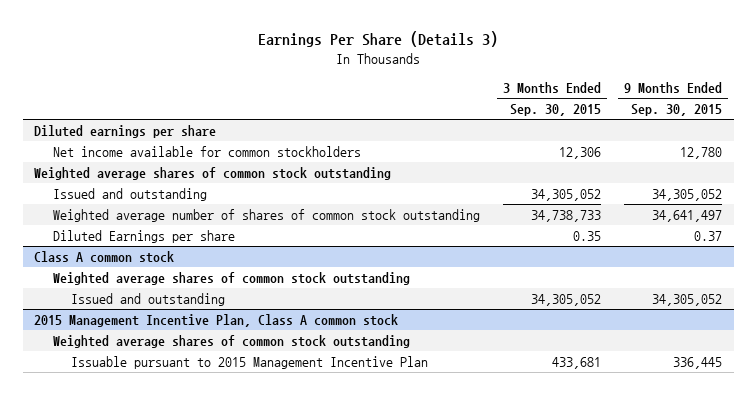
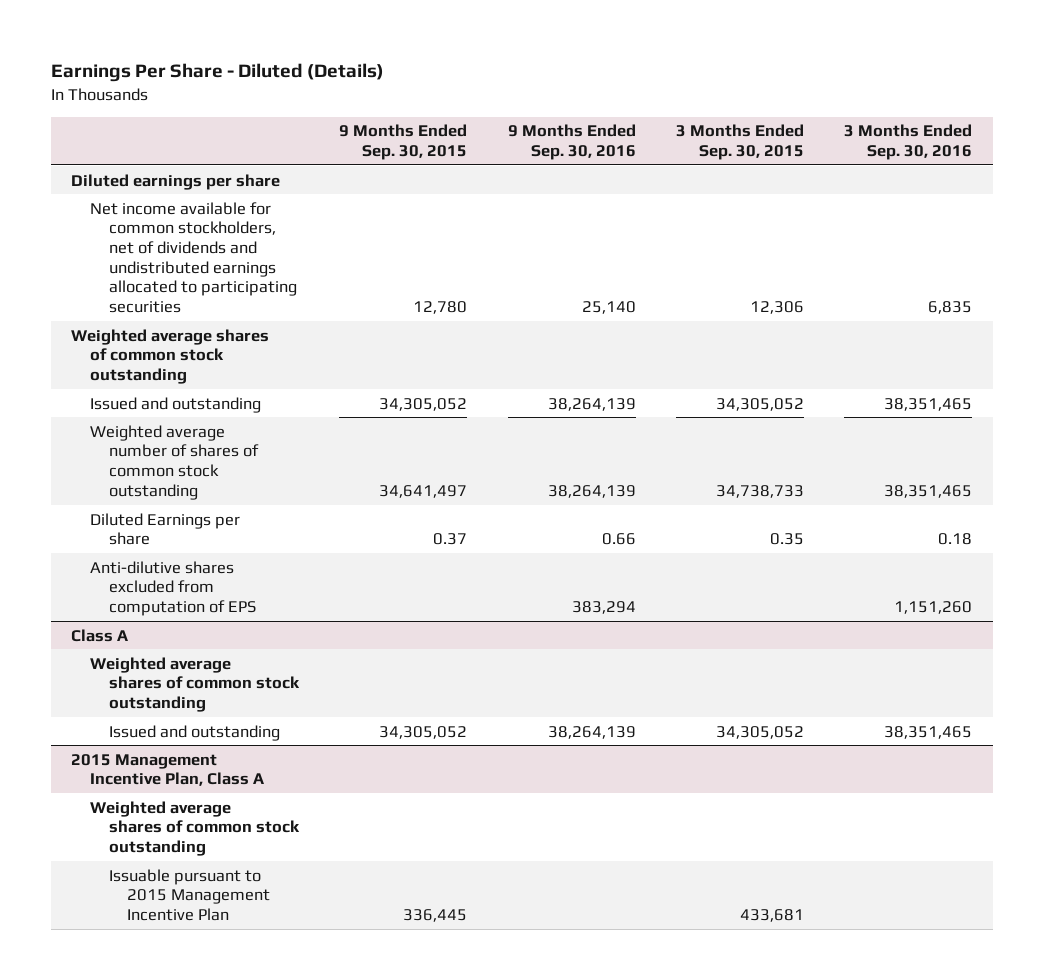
- Earnings Per Share (Details 3)
+ Earnings Per Share - Diluted (Details)
- | 3 Months Ended Sep. 30, 2015 | 9 Months Ended Sep. 30, 2015
+ | 9 Months Ended Sep. 30, 2015 | 9 Months Ended Sep. 30, 2016 | 3 Months Ended Sep. 30, 2015 | 3 Months Ended Sep. 30, 2016
- Net income available for common stockholders | 12,306 | 12,780
+ Net income available for common stockholders, net of dividends and undistributed earnings allocated to participating securities | 12,780 | 25,140 | 12,306 | 6,835
- Class A common stock
+ Anti-dilutive shares excluded from computation of EPS | | 383,294 | | 1,151,260
+ Class A
- 2015 Management Incentive Plan, Class A common stock
+ 2015 Management Incentive Plan, Class A

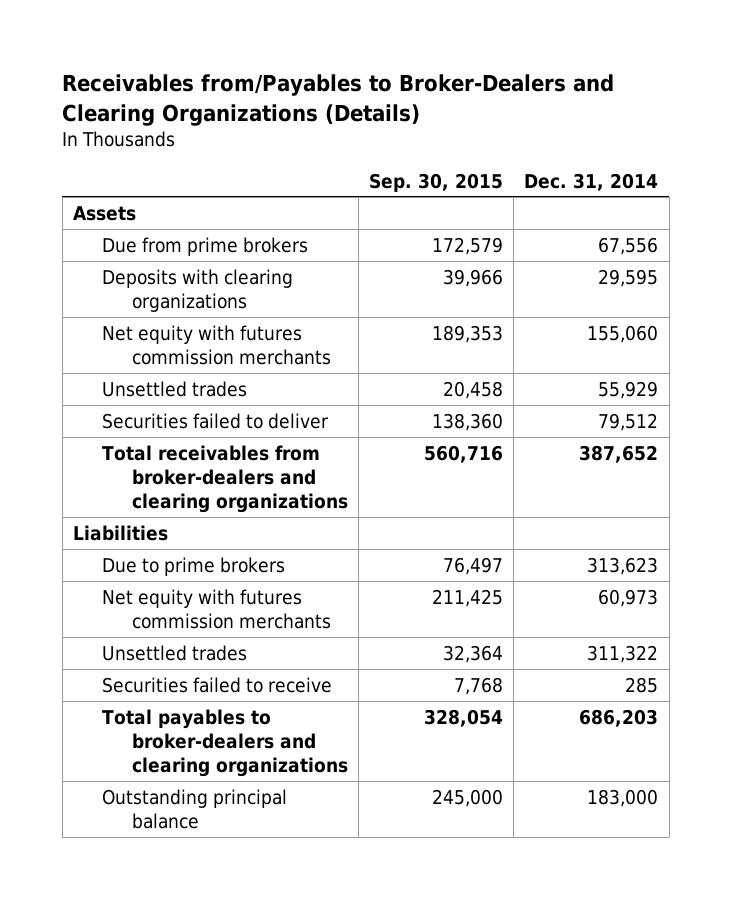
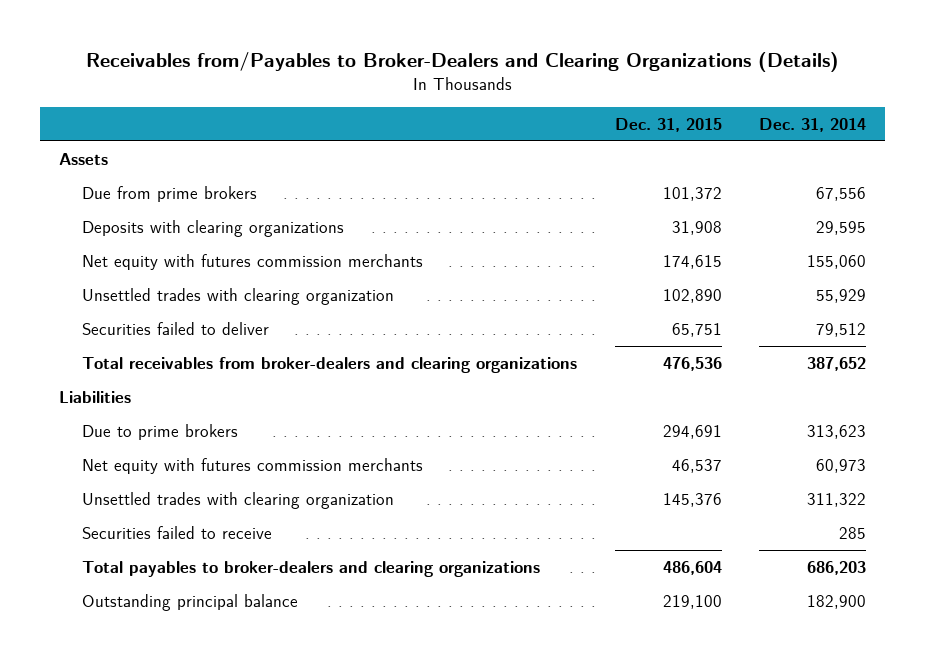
- | Sep. 30, 2015 | Dec. 31, 2014
+ | Dec. 31, 2015 | Dec. 31, 2014
- Unsettled trades | 20,458 | 55,929
+ Unsettled trades with clearing organization | 102,890 | 55,929
- Unsettled trades | 32,364 | 311,322
+ Unsettled trades with clearing organization | 145,376 | 311,322
- Outstanding principal balance | 245,000 | 183,000
+ Outstanding principal balance | 219,100 | 182,900

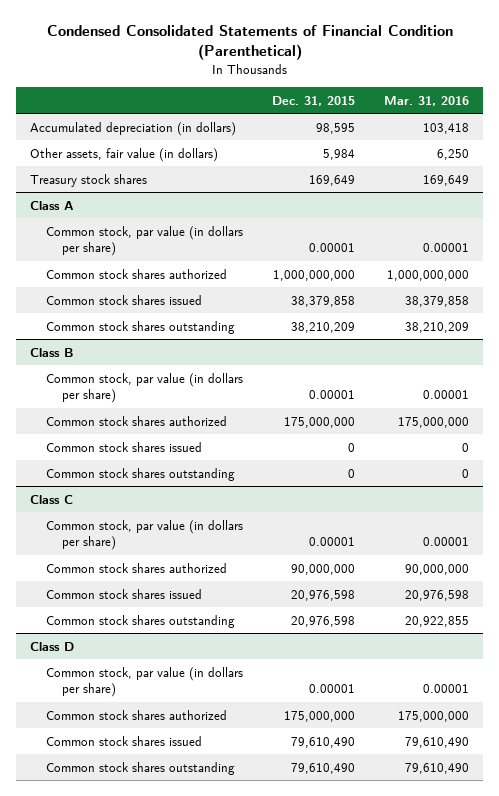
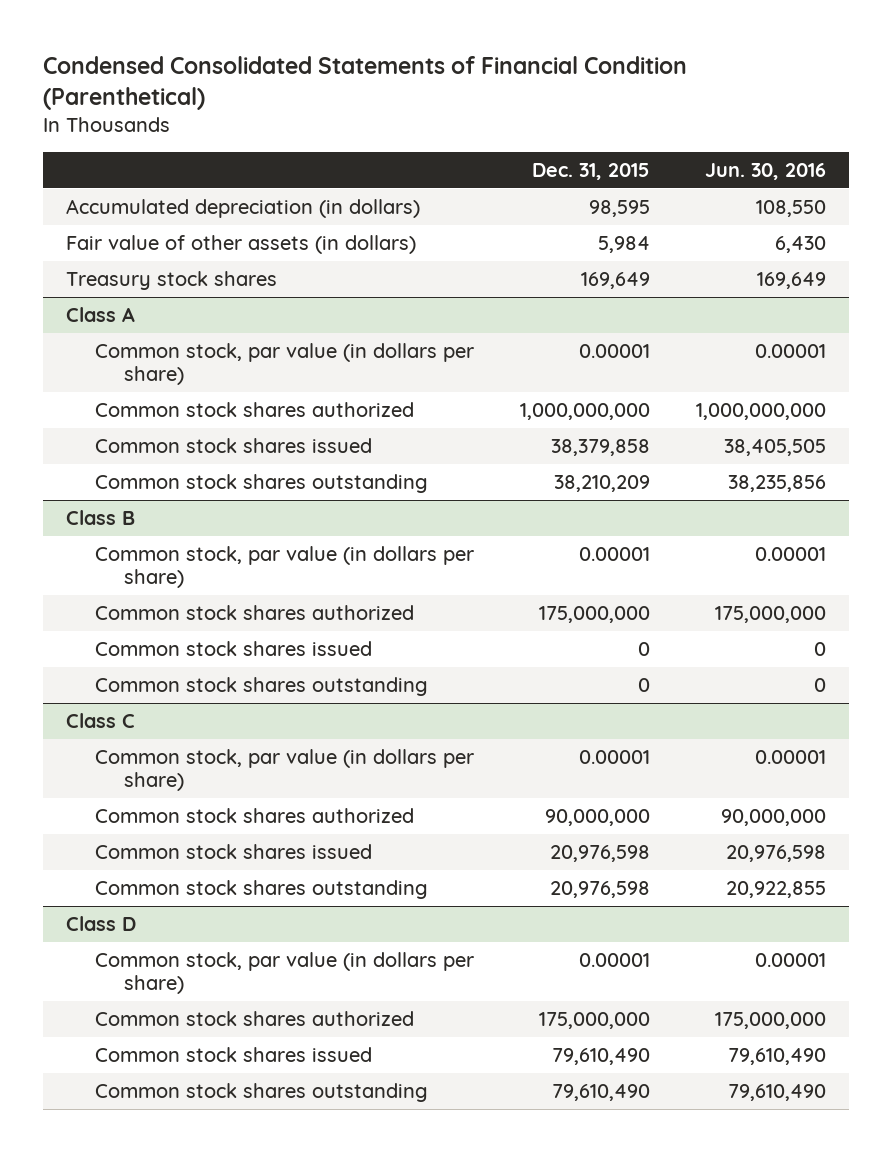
- | Dec. 31, 2015 | Mar. 31, 2016
+ | Dec. 31, 2015 | Jun. 30, 2016
- Other assets, fair value (in dollars) | 5,984 | 6,250
+ Fair value of other assets (in dollars) | 5,984 | 6,430

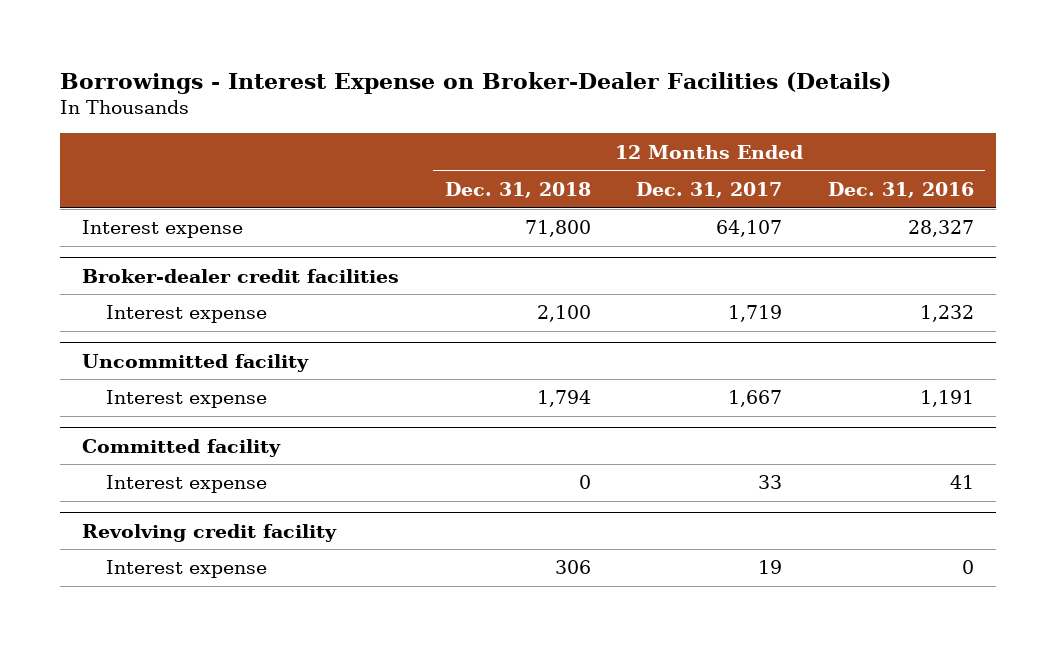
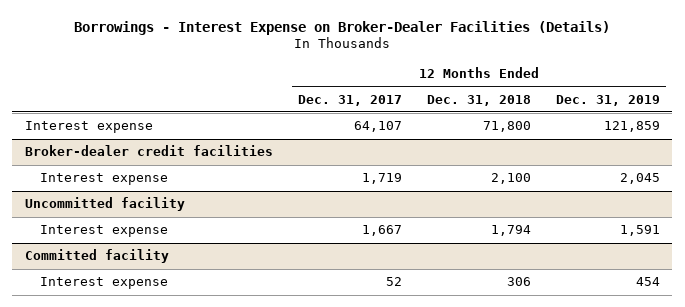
- | 12 Months Ended Dec. 31, 2018 | 12 Months Ended Dec. 31, 2017 | 12 Months Ended Dec. 31, 2016
+ | 12 Months Ended Dec. 31, 2017 | 12 Months Ended Dec. 31, 2018 | 12 Months Ended Dec. 31, 2019
@ Committed facility
- Interest expense | 0 | 33 | 41
- Revolving credit facility
- Interest expense | 306 | 19 | 0
@ Committed facility
+ Interest expense | 52 | 306 | 454

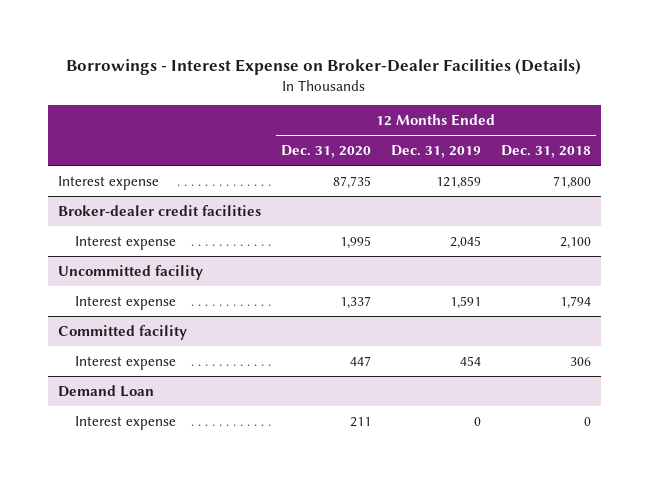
- | 12 Months Ended Dec. 31, 2017 | 12 Months Ended Dec. 31, 2018 | 12 Months Ended Dec. 31, 2019
+ | 12 Months Ended Dec. 31, 2020 | 12 Months Ended Dec. 31, 2019 | 12 Months Ended Dec. 31, 2018
+ Demand Loan
+ Interest expense | 211 | 0 | 0

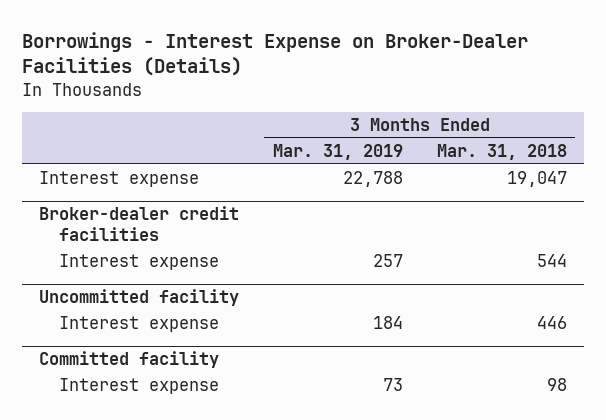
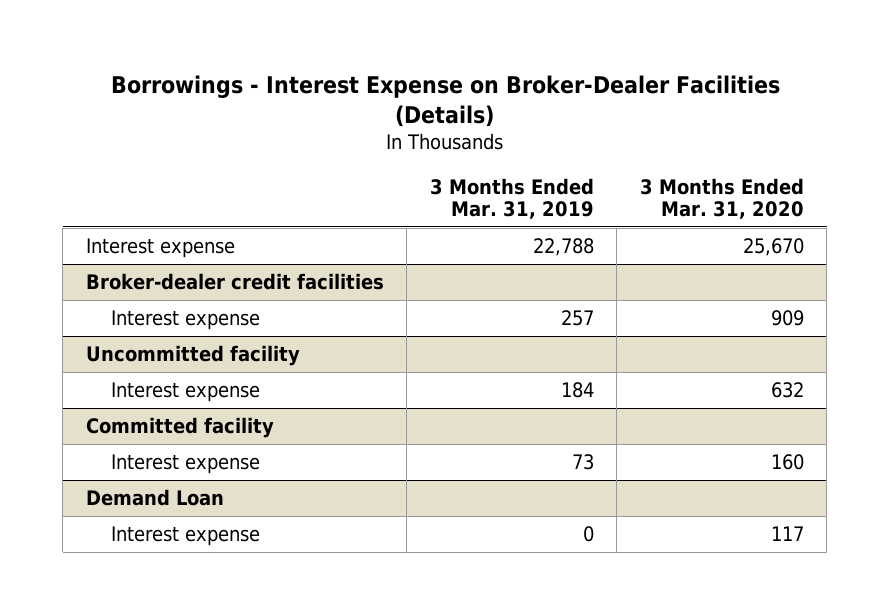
- | 3 Months Ended Mar. 31, 2019 | 3 Months Ended Mar. 31, 2018
+ | 3 Months Ended Mar. 31, 2019 | 3 Months Ended Mar. 31, 2020
+ Demand Loan
+ Interest expense | 0 | 117

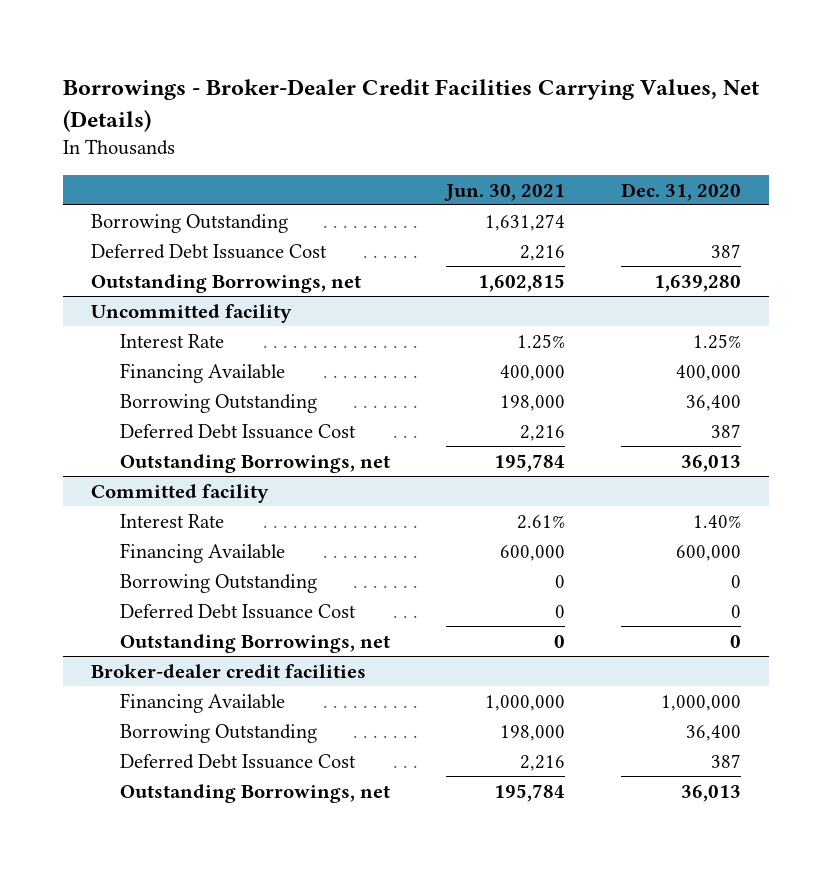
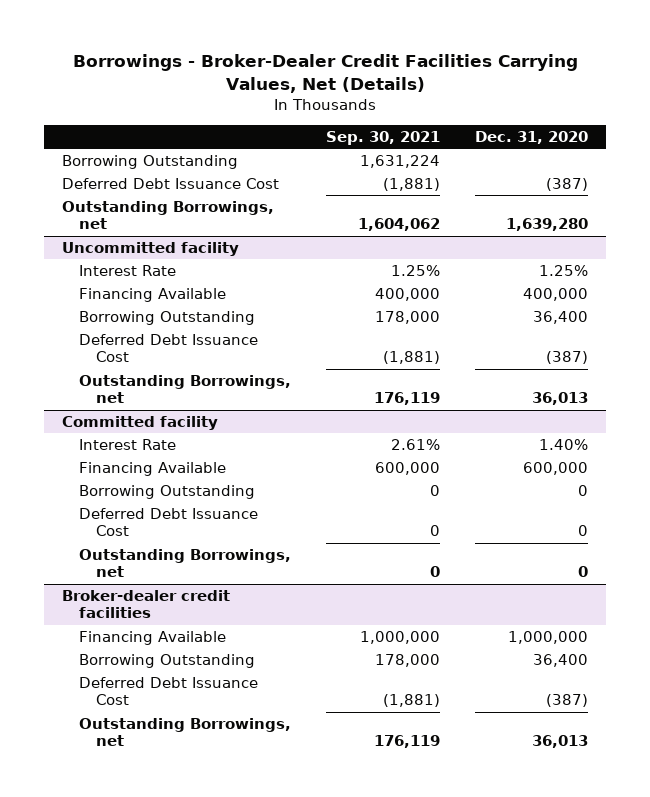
- | Jun. 30, 2021 | Dec. 31, 2020
+ | Sep. 30, 2021 | Dec. 31, 2020
- Deferred Debt Issuance Cost | 2,216 | 387
+ Deferred Debt Issuance Cost | (1,881) | (387)
@ Uncommitted facility
- Deferred Debt Issuance Cost | 2,216 | 387
+ Deferred Debt Issuance Cost | (1,881) | (387)
@ Broker-dealer credit facilities
- Deferred Debt Issuance Cost | 2,216 | 387
+ Deferred Debt Issuance Cost | (1,881) | (387)

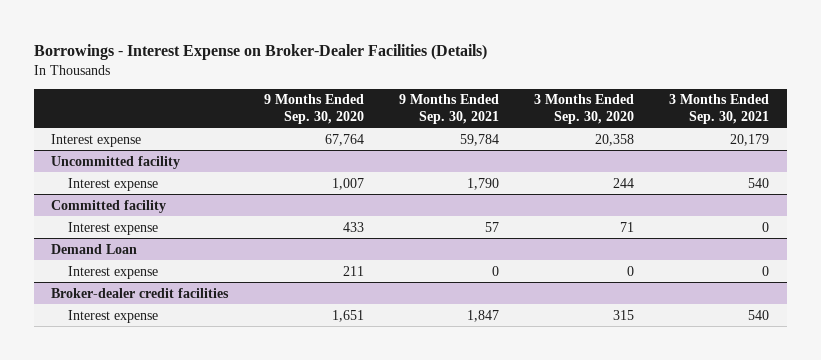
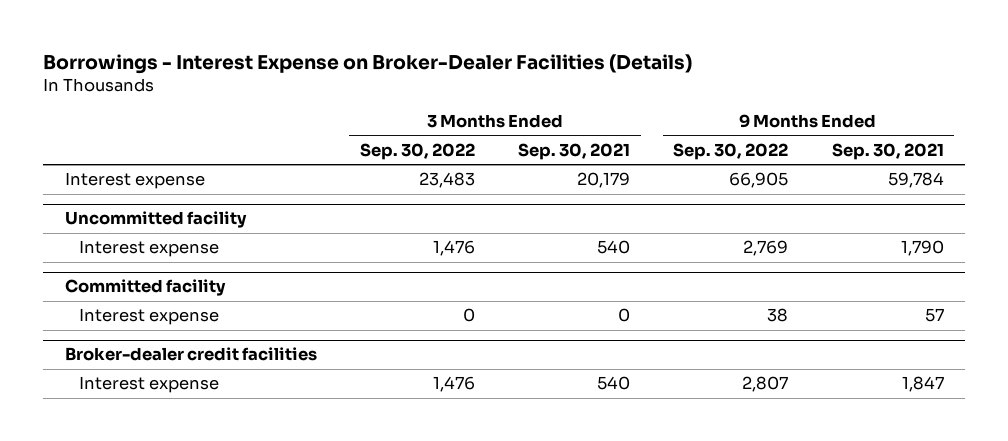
- | 9 Months Ended Sep. 30, 2020 | 9 Months Ended Sep. 30, 2021 | 3 Months Ended Sep. 30, 2020 | 3 Months Ended Sep. 30, 2021
+ | 3 Months Ended Sep. 30, 2022 | 3 Months Ended Sep. 30, 2021 | 9 Months Ended Sep. 30, 2022 | 9 Months Ended Sep. 30, 2021
- Demand Loan
- Interest expense | 211 | 0 | 0 | 0

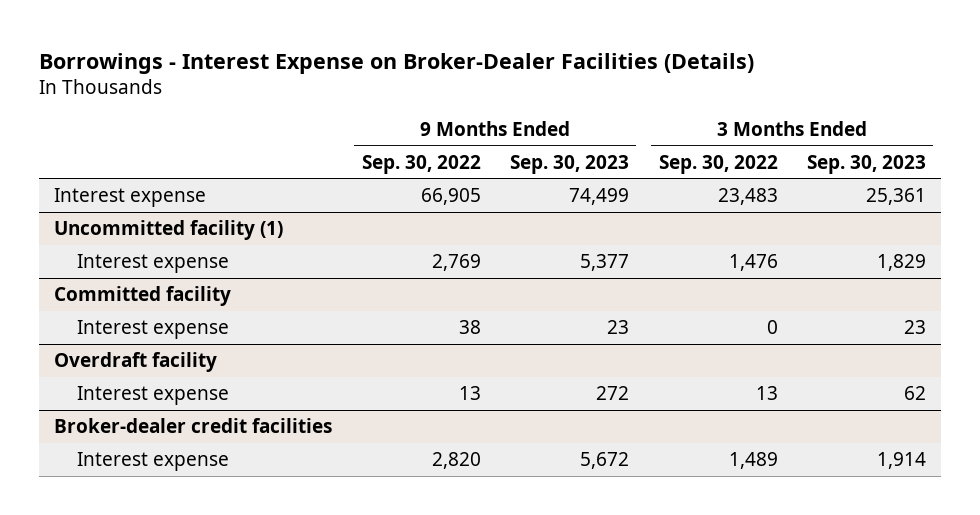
- | 3 Months Ended Sep. 30, 2022 | 3 Months Ended Sep. 30, 2021 | 9 Months Ended Sep. 30, 2022 | 9 Months Ended Sep. 30, 2021
+ | 9 Months Ended Sep. 30, 2022 | 9 Months Ended Sep. 30, 2023 | 3 Months Ended Sep. 30, 2022 | 3 Months Ended Sep. 30, 2023
- Uncommitted facility
+ Uncommitted facility (1)
+ Overdraft facility
+ Interest expense | 13 | 272 | 13 | 62
@ Broker-dealer credit facilities
- Interest expense | 1,476 | 540 | 2,807 | 1,847
+ Interest expense | 2,820 | 5,672 | 1,489 | 1,914

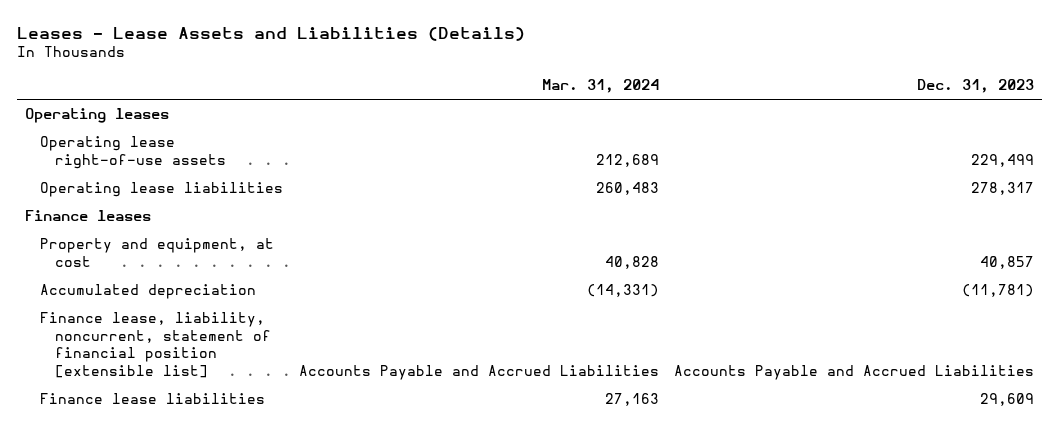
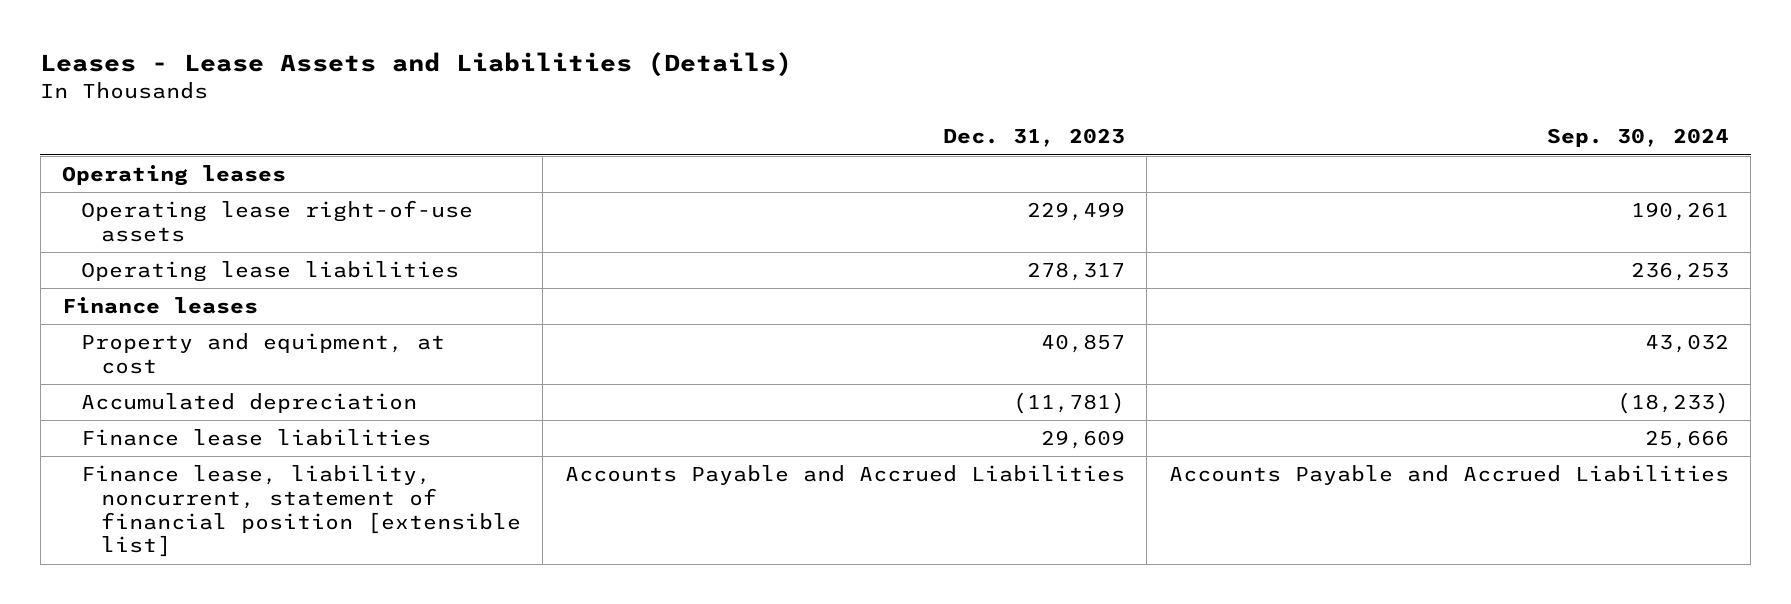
- | Mar. 31, 2024 | Dec. 31, 2023
+ | Dec. 31, 2023 | Sep. 30, 2024
moved down: Finance lease, liability, noncurrent, statement of financial position [extensible list] | Accounts Payable and Accrued Liabilities | Accounts Payable and Accrued Liabilities

